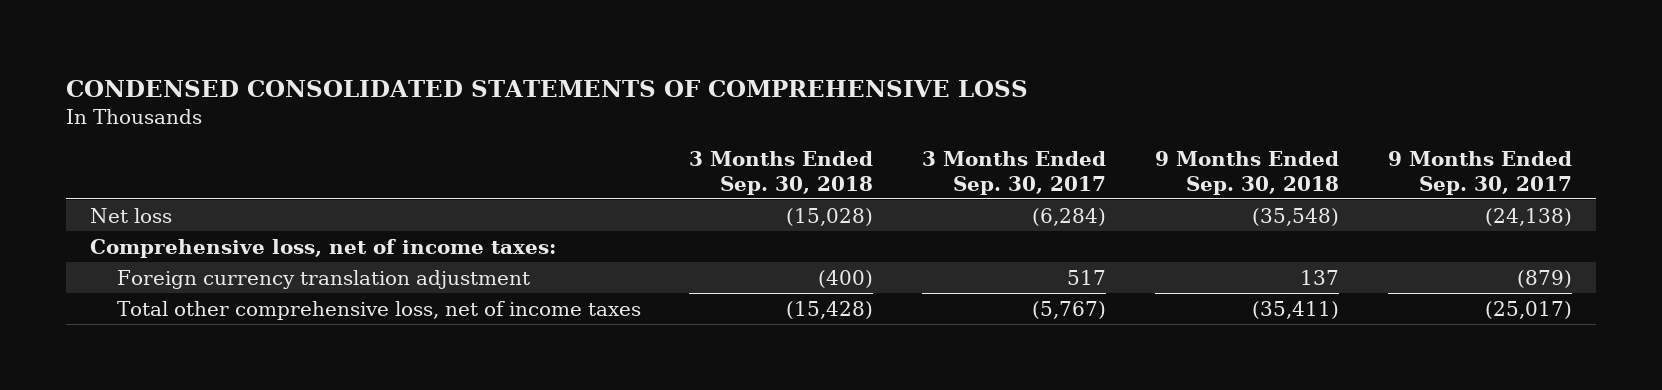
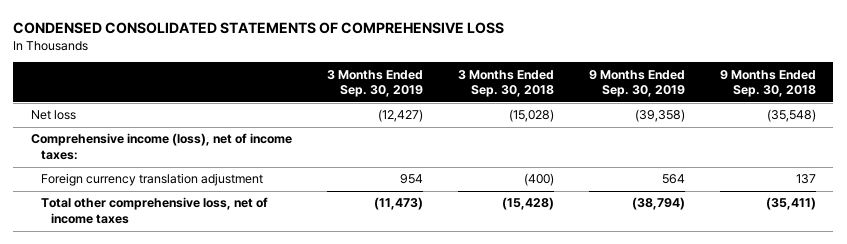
- | 3 Months Ended Sep. 30, 2018 | 3 Months Ended Sep. 30, 2017 | 9 Months Ended Sep. 30, 2018 | 9 Months Ended Sep. 30, 2017
+ | 3 Months Ended Sep. 30, 2019 | 3 Months Ended Sep. 30, 2018 | 9 Months Ended Sep. 30, 2019 | 9 Months Ended Sep. 30, 2018
- Comprehensive loss, net of income taxes:
+ Comprehensive income (loss), net of income taxes:

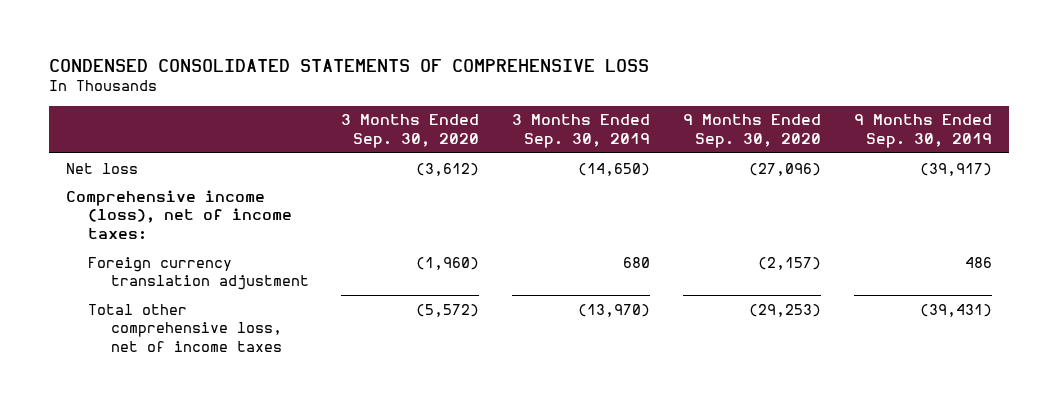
- | 3 Months Ended Sep. 30, 2019 | 3 Months Ended Sep. 30, 2018 | 9 Months Ended Sep. 30, 2019 | 9 Months Ended Sep. 30, 2018
+ | 3 Months Ended Sep. 30, 2020 | 3 Months Ended Sep. 30, 2019 | 9 Months Ended Sep. 30, 2020 | 9 Months Ended Sep. 30, 2019
- Net loss | (12,427) | (15,028) | (39,358) | (35,548)
+ Net loss | (3,612) | (14,650) | (27,096) | (39,917)
- Foreign currency translation adjustment | 954 | (400) | 564 | 137
- Total other comprehensive loss, net of income taxes | (11,473) | (15,428) | (38,794) | (35,411)
+ Foreign currency translation adjustment | (1,960) | 680 | (2,157) | 486
+ Total other comprehensive loss, net of income taxes | (5,572) | (13,970) | (29,253) | (39,431)

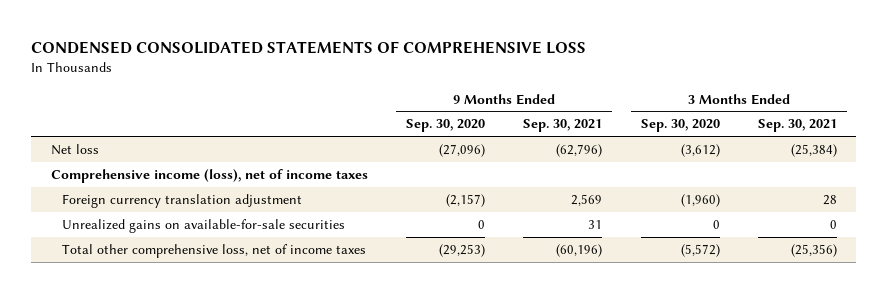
- | 3 Months Ended Sep. 30, 2020 | 3 Months Ended Sep. 30, 2019 | 9 Months Ended Sep. 30, 2020 | 9 Months Ended Sep. 30, 2019
+ | 9 Months Ended Sep. 30, 2020 | 9 Months Ended Sep. 30, 2021 | 3 Months Ended Sep. 30, 2020 | 3 Months Ended Sep. 30, 2021
- Comprehensive income (loss), net of income taxes:
+ Comprehensive income (loss), net of income taxes
+ Unrealized gains on available-for-sale securities | 0 | 31 | 0 | 0

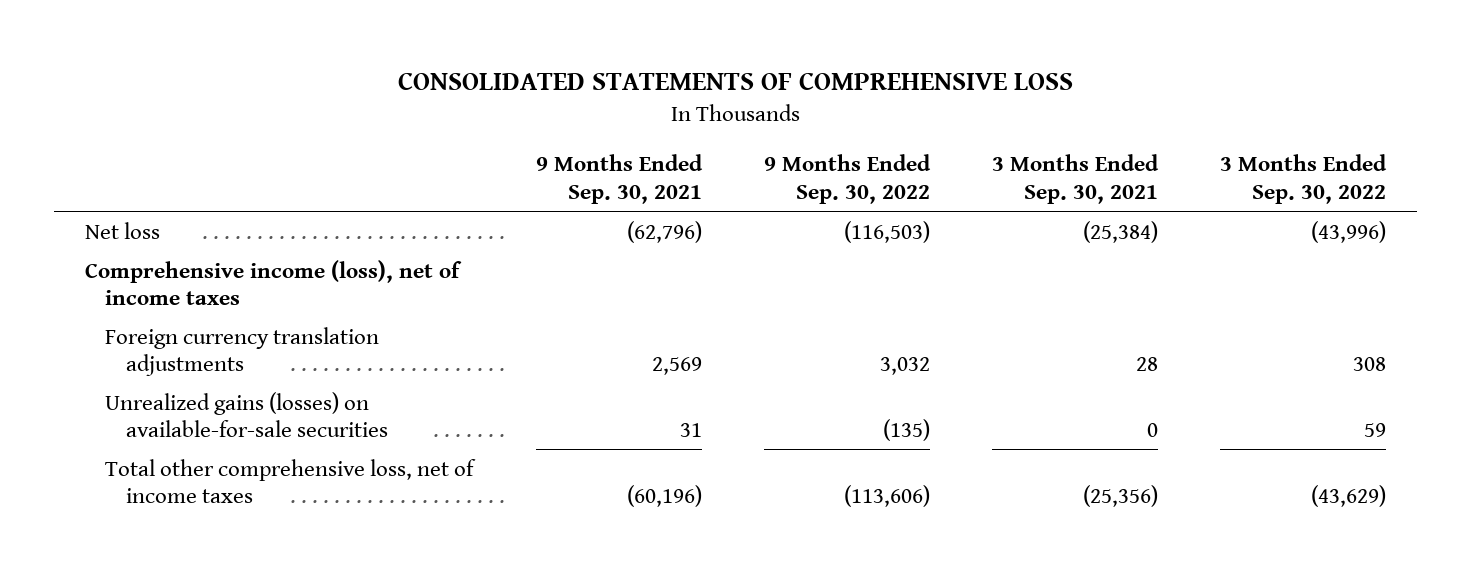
- CONDENSED CONSOLIDATED STATEMENTS OF COMPREHENSIVE LOSS
+ CONSOLIDATED STATEMENTS OF COMPREHENSIVE LOSS
- | 9 Months Ended Sep. 30, 2020 | 9 Months Ended Sep. 30, 2021 | 3 Months Ended Sep. 30, 2020 | 3 Months Ended Sep. 30, 2021
+ | 9 Months Ended Sep. 30, 2021 | 9 Months Ended Sep. 30, 2022 | 3 Months Ended Sep. 30, 2021 | 3 Months Ended Sep. 30, 2022
- Foreign currency translation adjustment | (2,157) | 2,569 | (1,960) | 28
- Unrealized gains on available-for-sale securities | 0 | 31 | 0 | 0
+ Foreign currency translation adjustments | 2,569 | 3,032 | 28 | 308
+ Unrealized gains (losses) on available-for-sale securities | 31 | (135) | 0 | 59

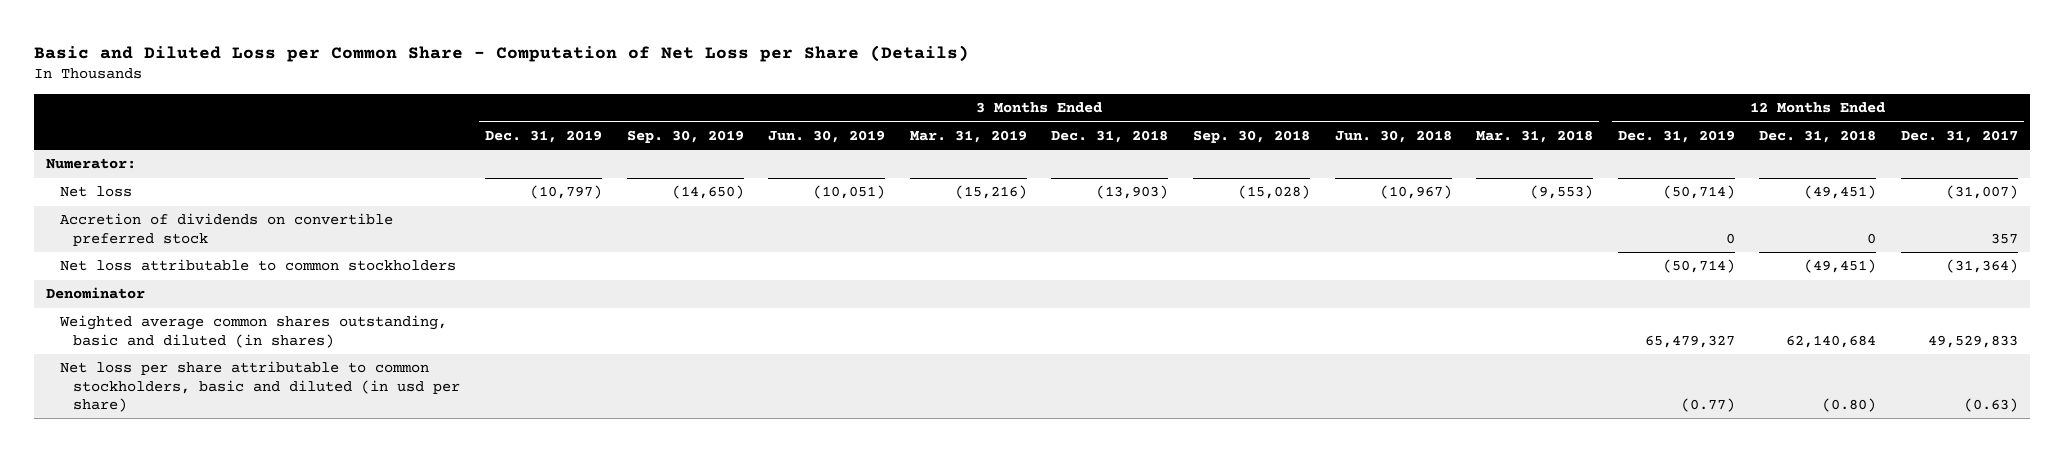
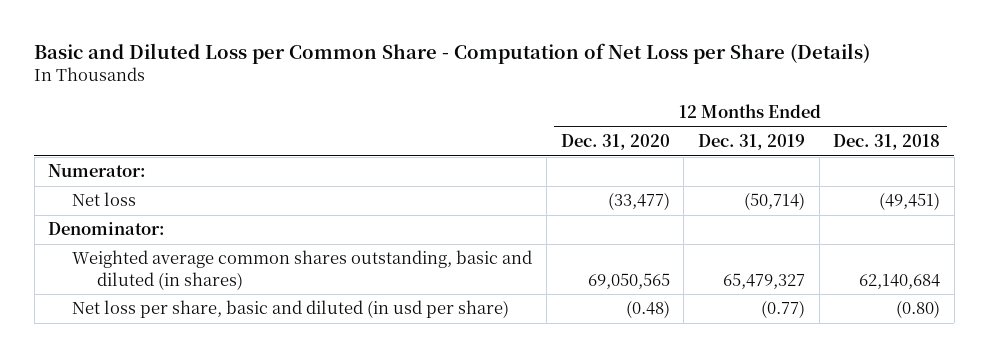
- | 3 Months Ended Dec. 31, 2019 | 3 Months Ended Sep. 30, 2019 | 3 Months Ended Jun. 30, 2019 | 3 Months Ended Mar. 31, 2019 | 3 Months Ended Dec. 31, 2018 | 3 Months Ended Sep. 30, 2018 | 3 Months Ended Jun. 30, 2018 | 3 Months Ended Mar. 31, 2018 | 12 Months Ended Dec. 31, 2019 | 12 Months Ended Dec. 31, 2018 | 12 Months Ended Dec. 31, 2017
+ | 12 Months Ended Dec. 31, 2020 | 12 Months Ended Dec. 31, 2019 | 12 Months Ended Dec. 31, 2018
- Accretion of dividends on convertible preferred stock | | | | | | | | | 0 | 0 | 357
- Net loss attributable to common stockholders | | | | | | | | | (50,714) | (49,451) | (31,364)
- Denominator
+ Denominator:
- Net loss per share attributable to common stockholders, basic and diluted (in usd per share) | | | | | | | | | (0.77) | (0.80) | (0.63)
+ Net loss per share, basic and diluted (in usd per share) | (0.48) | (0.77) | (0.80)

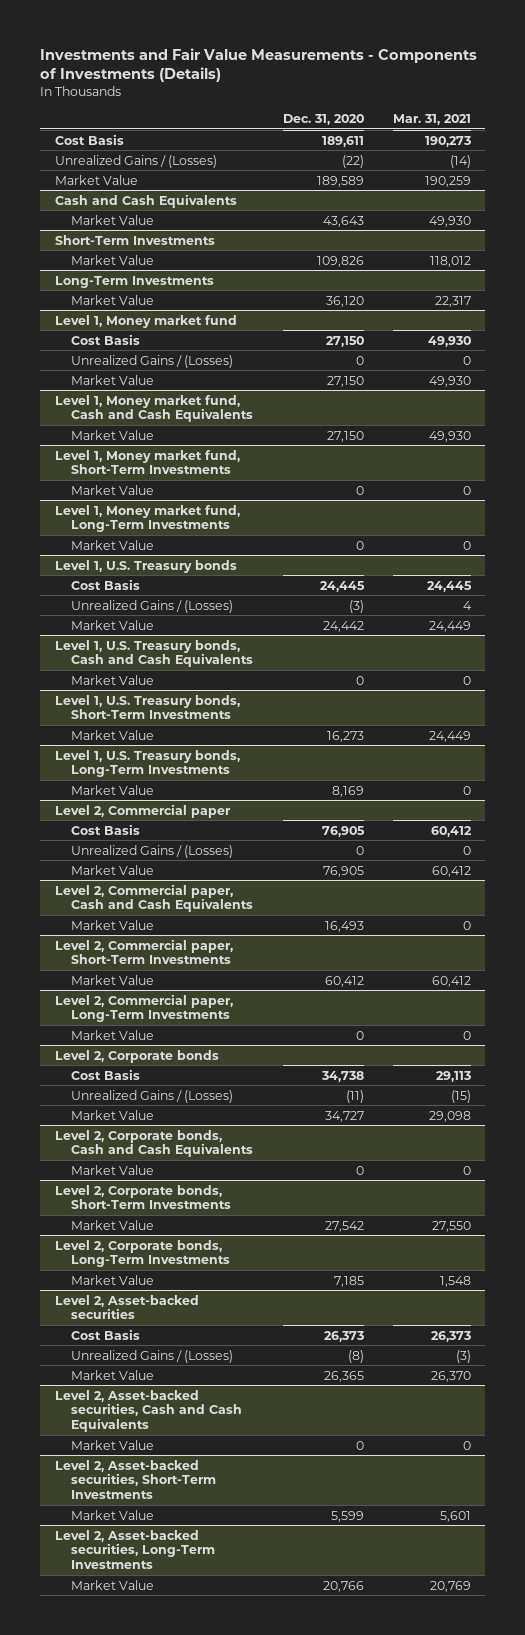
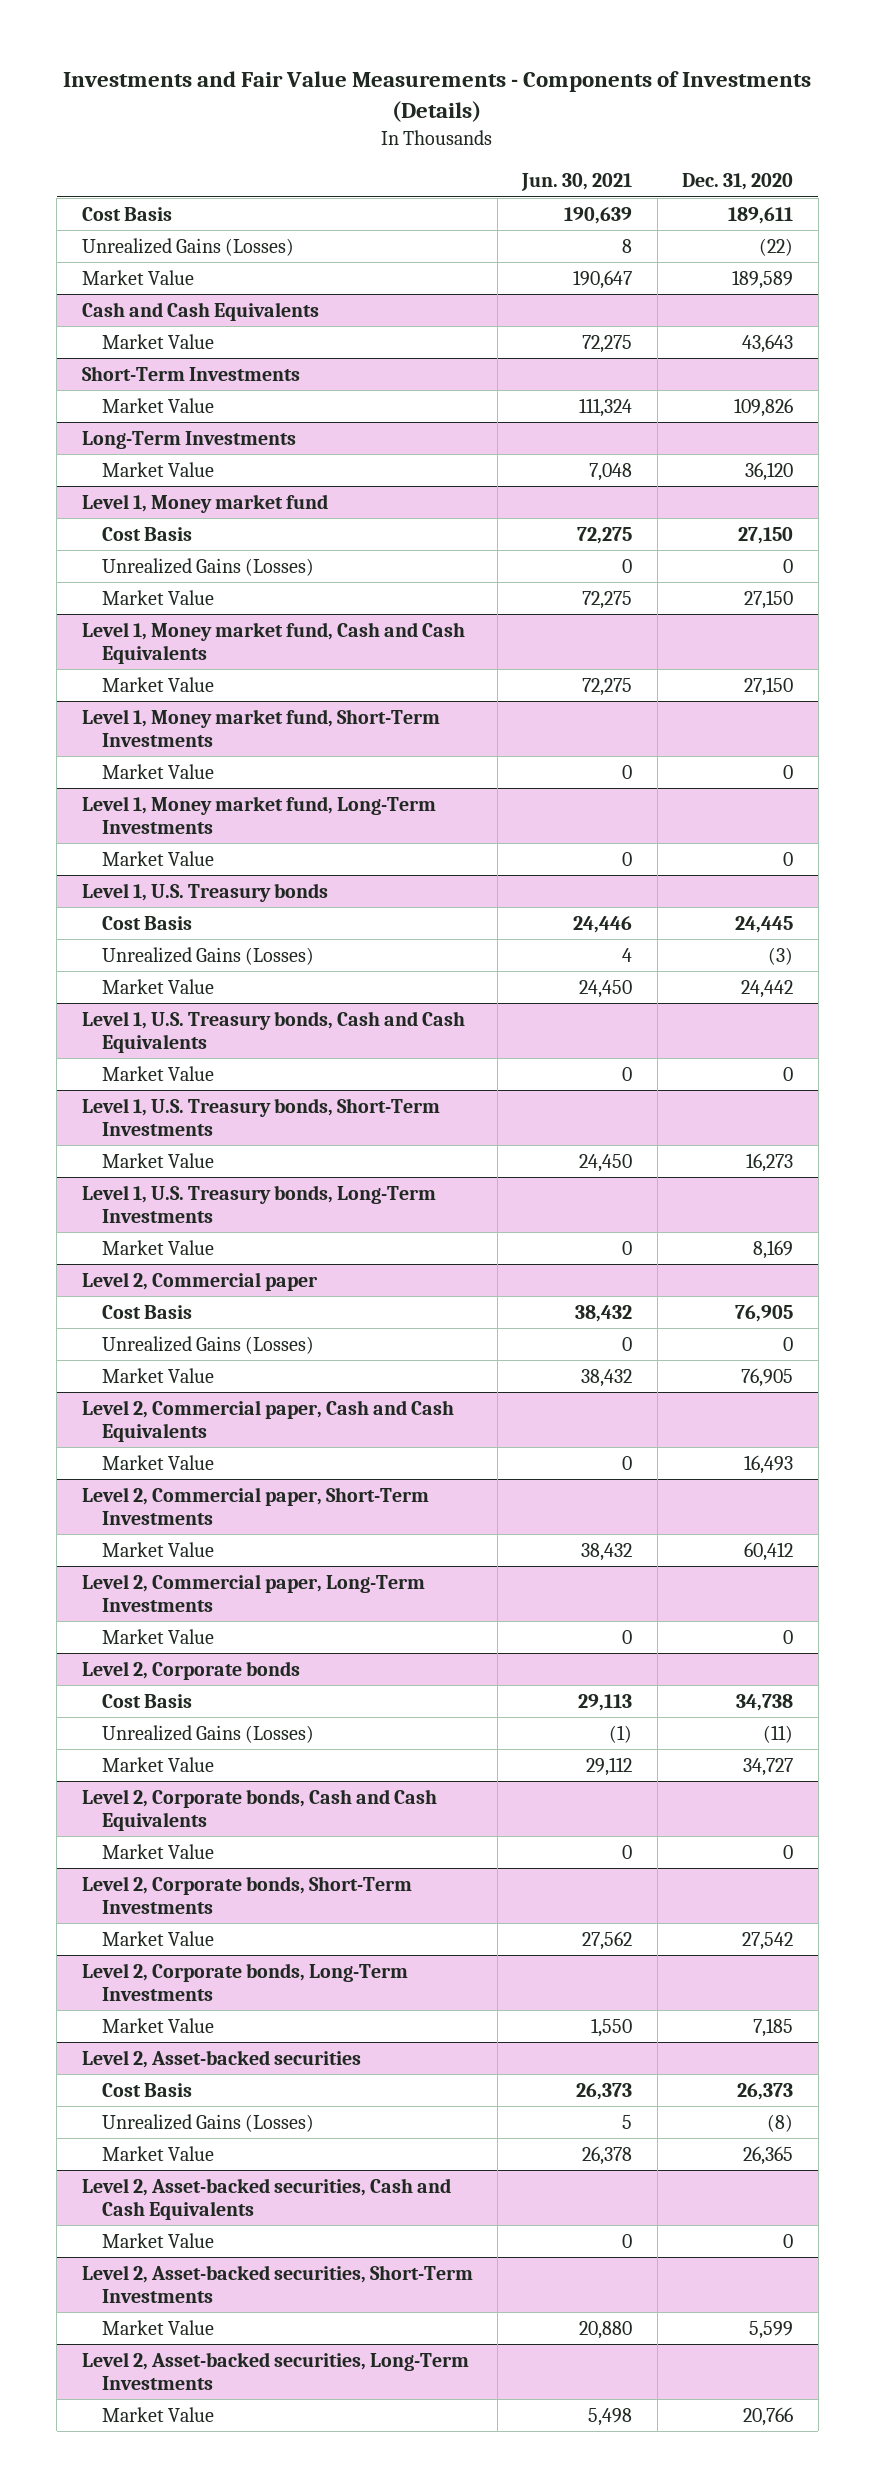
- | Dec. 31, 2020 | Mar. 31, 2021
+ | Jun. 30, 2021 | Dec. 31, 2020
- Unrealized Gains / (Losses) | (22) | (14)
+ Unrealized Gains (Losses) | 8 | (22)
@ Level 1, Money market fund
- Unrealized Gains / (Losses) | 0 | 0
+ Unrealized Gains (Losses) | 0 | 0
@ Level 1, U.S. Treasury bonds
- Unrealized Gains / (Losses) | (3) | 4
+ Unrealized Gains (Losses) | 4 | (3)
@ Level 2, Commercial paper
- Unrealized Gains / (Losses) | 0 | 0
+ Unrealized Gains (Losses) | 0 | 0
@ Level 2, Corporate bonds
- Unrealized Gains / (Losses) | (11) | (15)
+ Unrealized Gains (Losses) | (1) | (11)
@ Level 2, Asset-backed securities
- Unrealized Gains / (Losses) | (8) | (3)
+ Unrealized Gains (Losses) | 5 | (8)

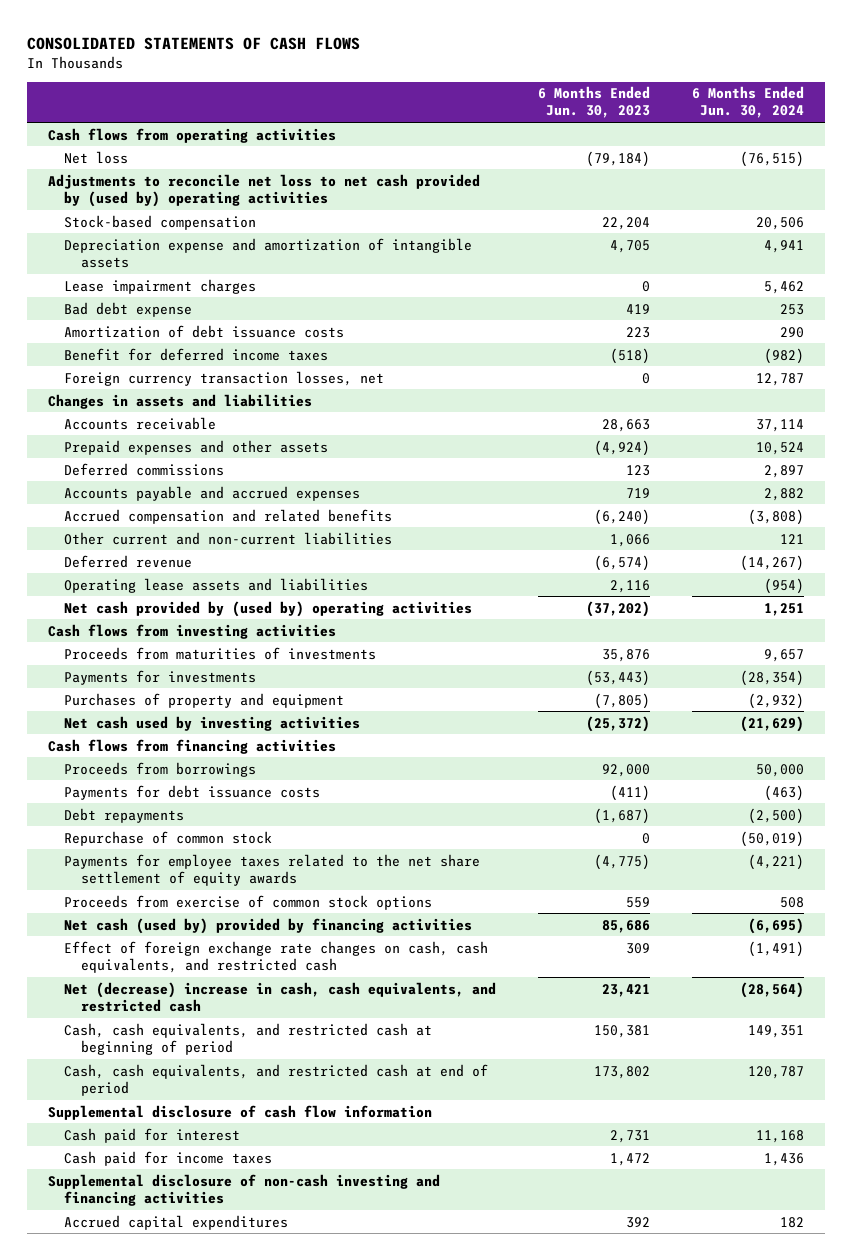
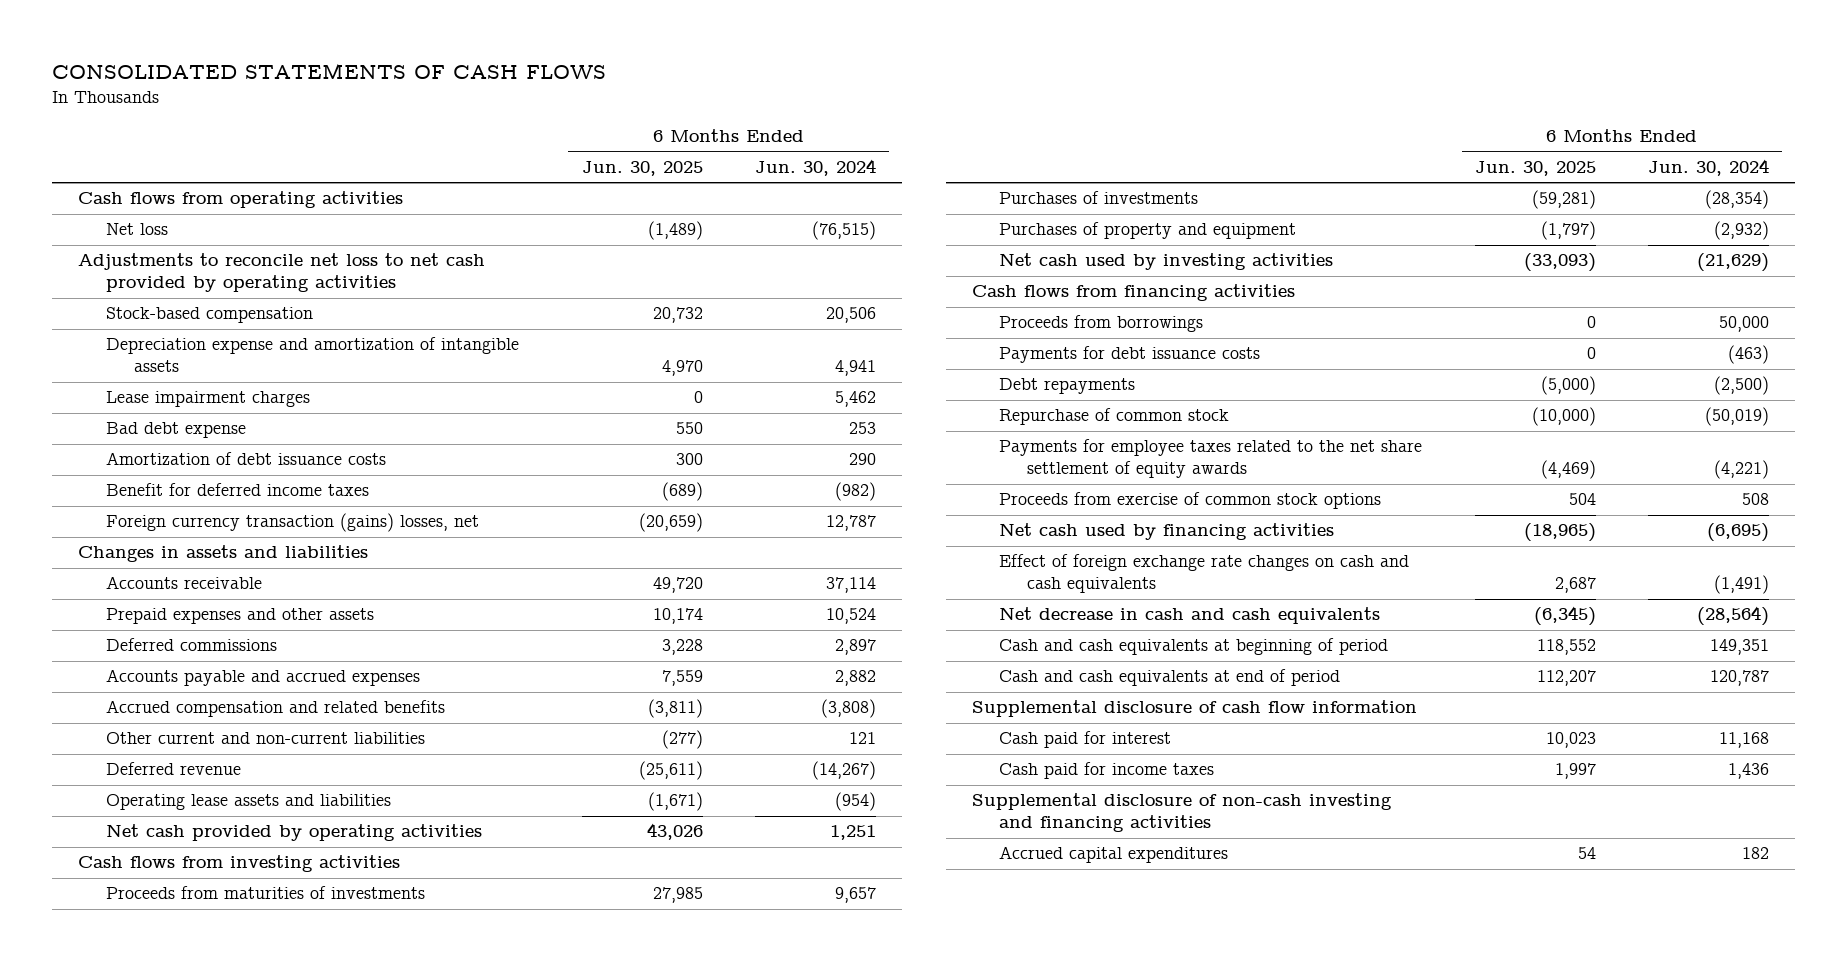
- | 6 Months Ended Jun. 30, 2023 | 6 Months Ended Jun. 30, 2024
+ | 6 Months Ended Jun. 30, 2025 | 6 Months Ended Jun. 30, 2024
- Adjustments to reconcile net loss to net cash provided by (used by) operating activities
+ Adjustments to reconcile net loss to net cash provided by operating activities
- Foreign currency transaction losses, net | 0 | 12,787
+ Foreign currency transaction (gains) losses, net | (20,659) | 12,787
- Net cash provided by (used by) operating activities | (37,202) | 1,251
+ Net cash provided by operating activities | 43,026 | 1,251
- Payments for investments | (53,443) | (28,354)
+ Purchases of investments | (59,281) | (28,354)
- Net cash (used by) provided by financing activities | 85,686 | (6,695)
- Effect of foreign exchange rate changes on cash, cash equivalents, and restricted cash | 309 | (1,491)
- Net (decrease) increase in cash, cash equivalents, and restricted cash | 23,421 | (28,564)
- Cash, cash equivalents, and restricted cash at beginning of period | 150,381 | 149,351
- Cash, cash equivalents, and restricted cash at end of period | 173,802 | 120,787
+ Net cash used by financing activities | (18,965) | (6,695)
+ Effect of foreign exchange rate changes on cash and cash equivalents | 2,687 | (1,491)
+ Net decrease in cash and cash equivalents | (6,345) | (28,564)
+ Cash and cash equivalents at beginning of period | 118,552 | 149,351
+ Cash and cash equivalents at end of period | 112,207 | 120,787

